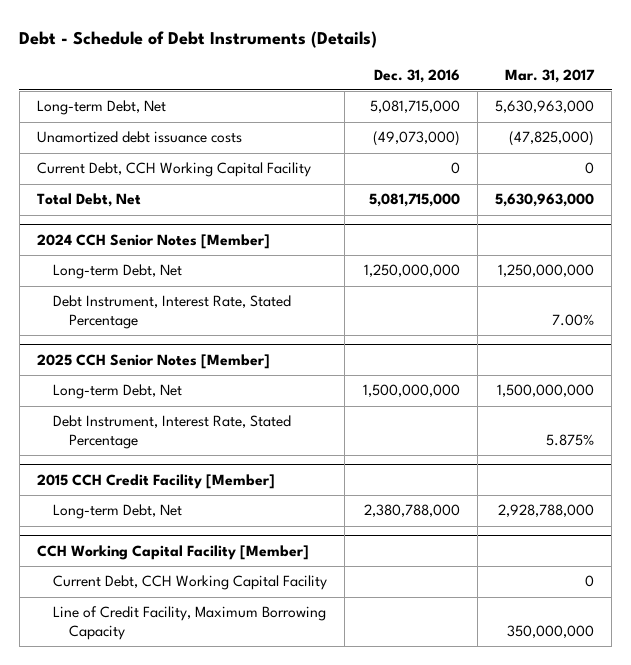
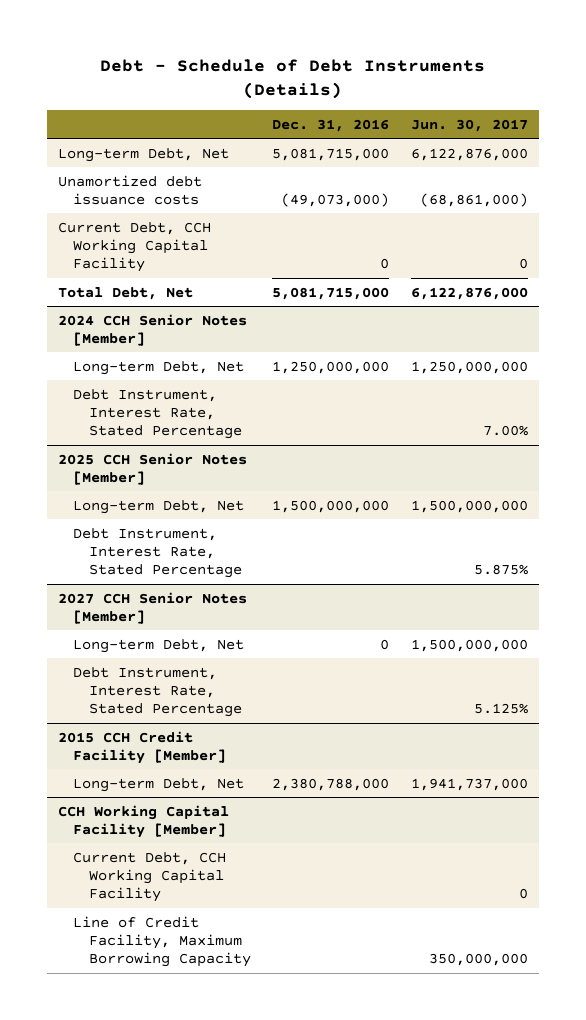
- | Dec. 31, 2016 | Mar. 31, 2017
+ | Dec. 31, 2016 | Jun. 30, 2017
+ 2027 CCH Senior Notes [Member]
+ Long-term Debt, Net | 0 | 1,500,000,000
+ Debt Instrument, Interest Rate, Stated Percentage | | 5.125%

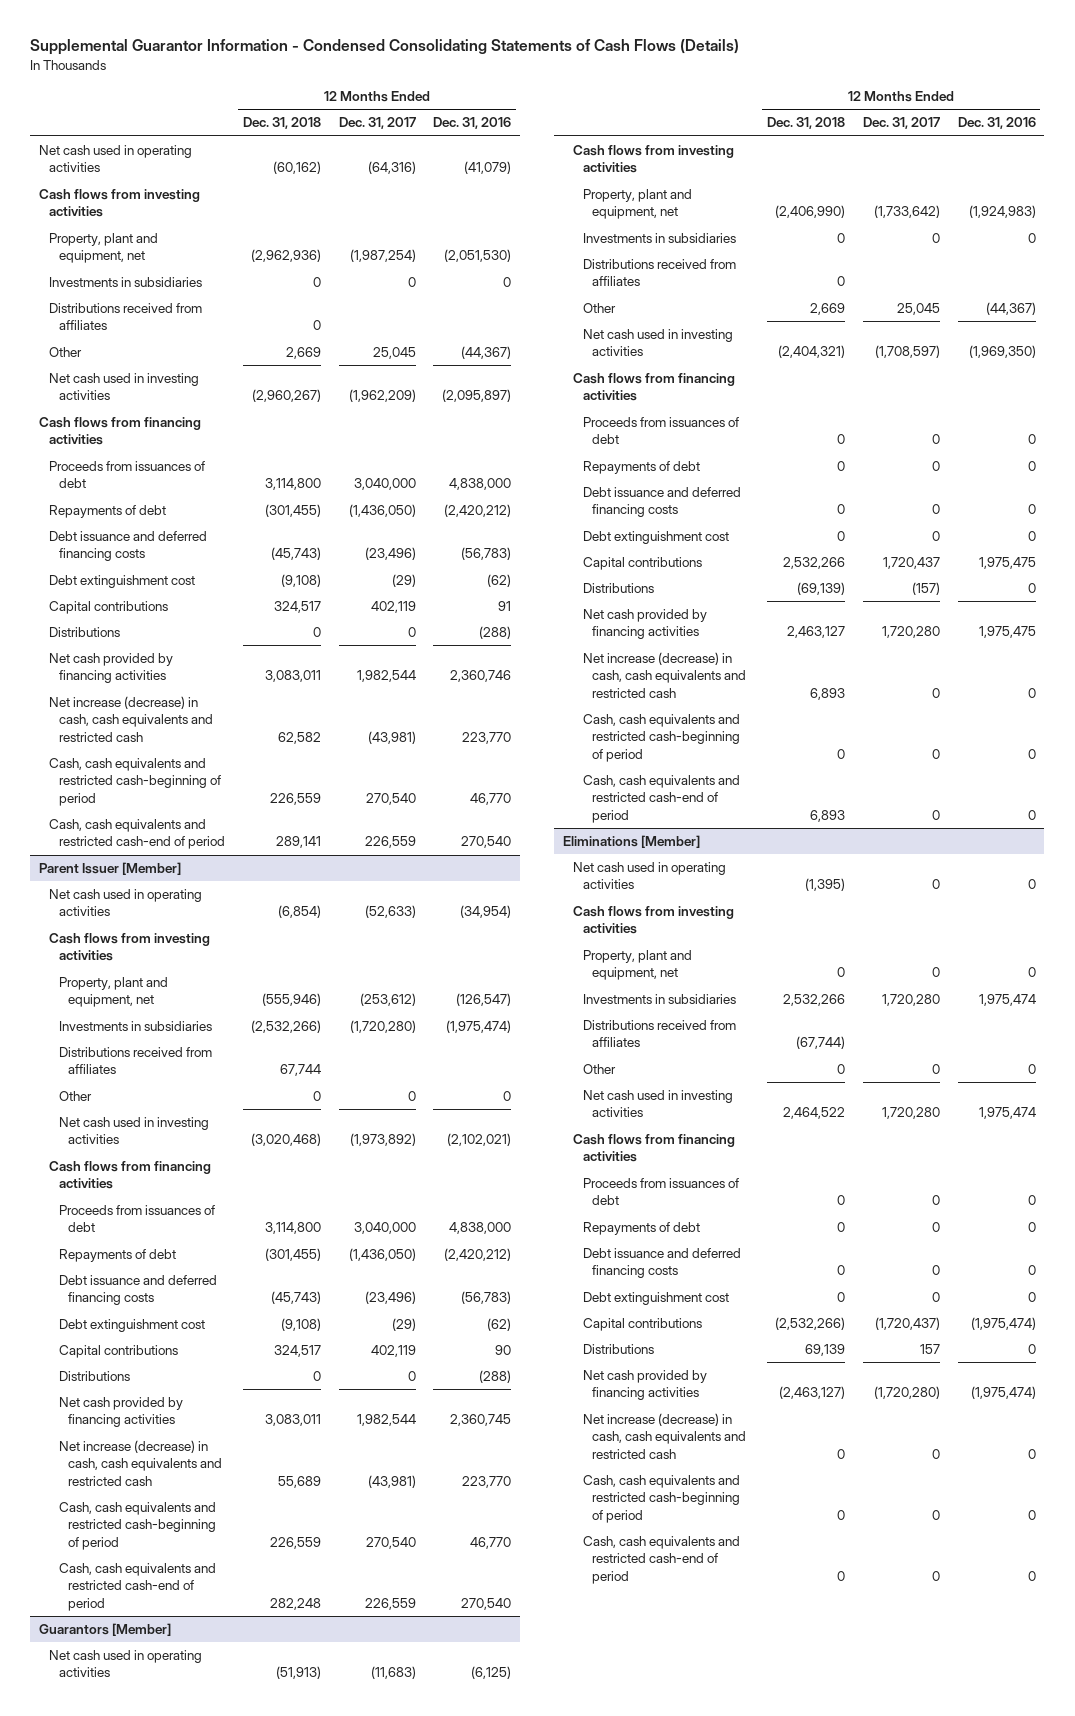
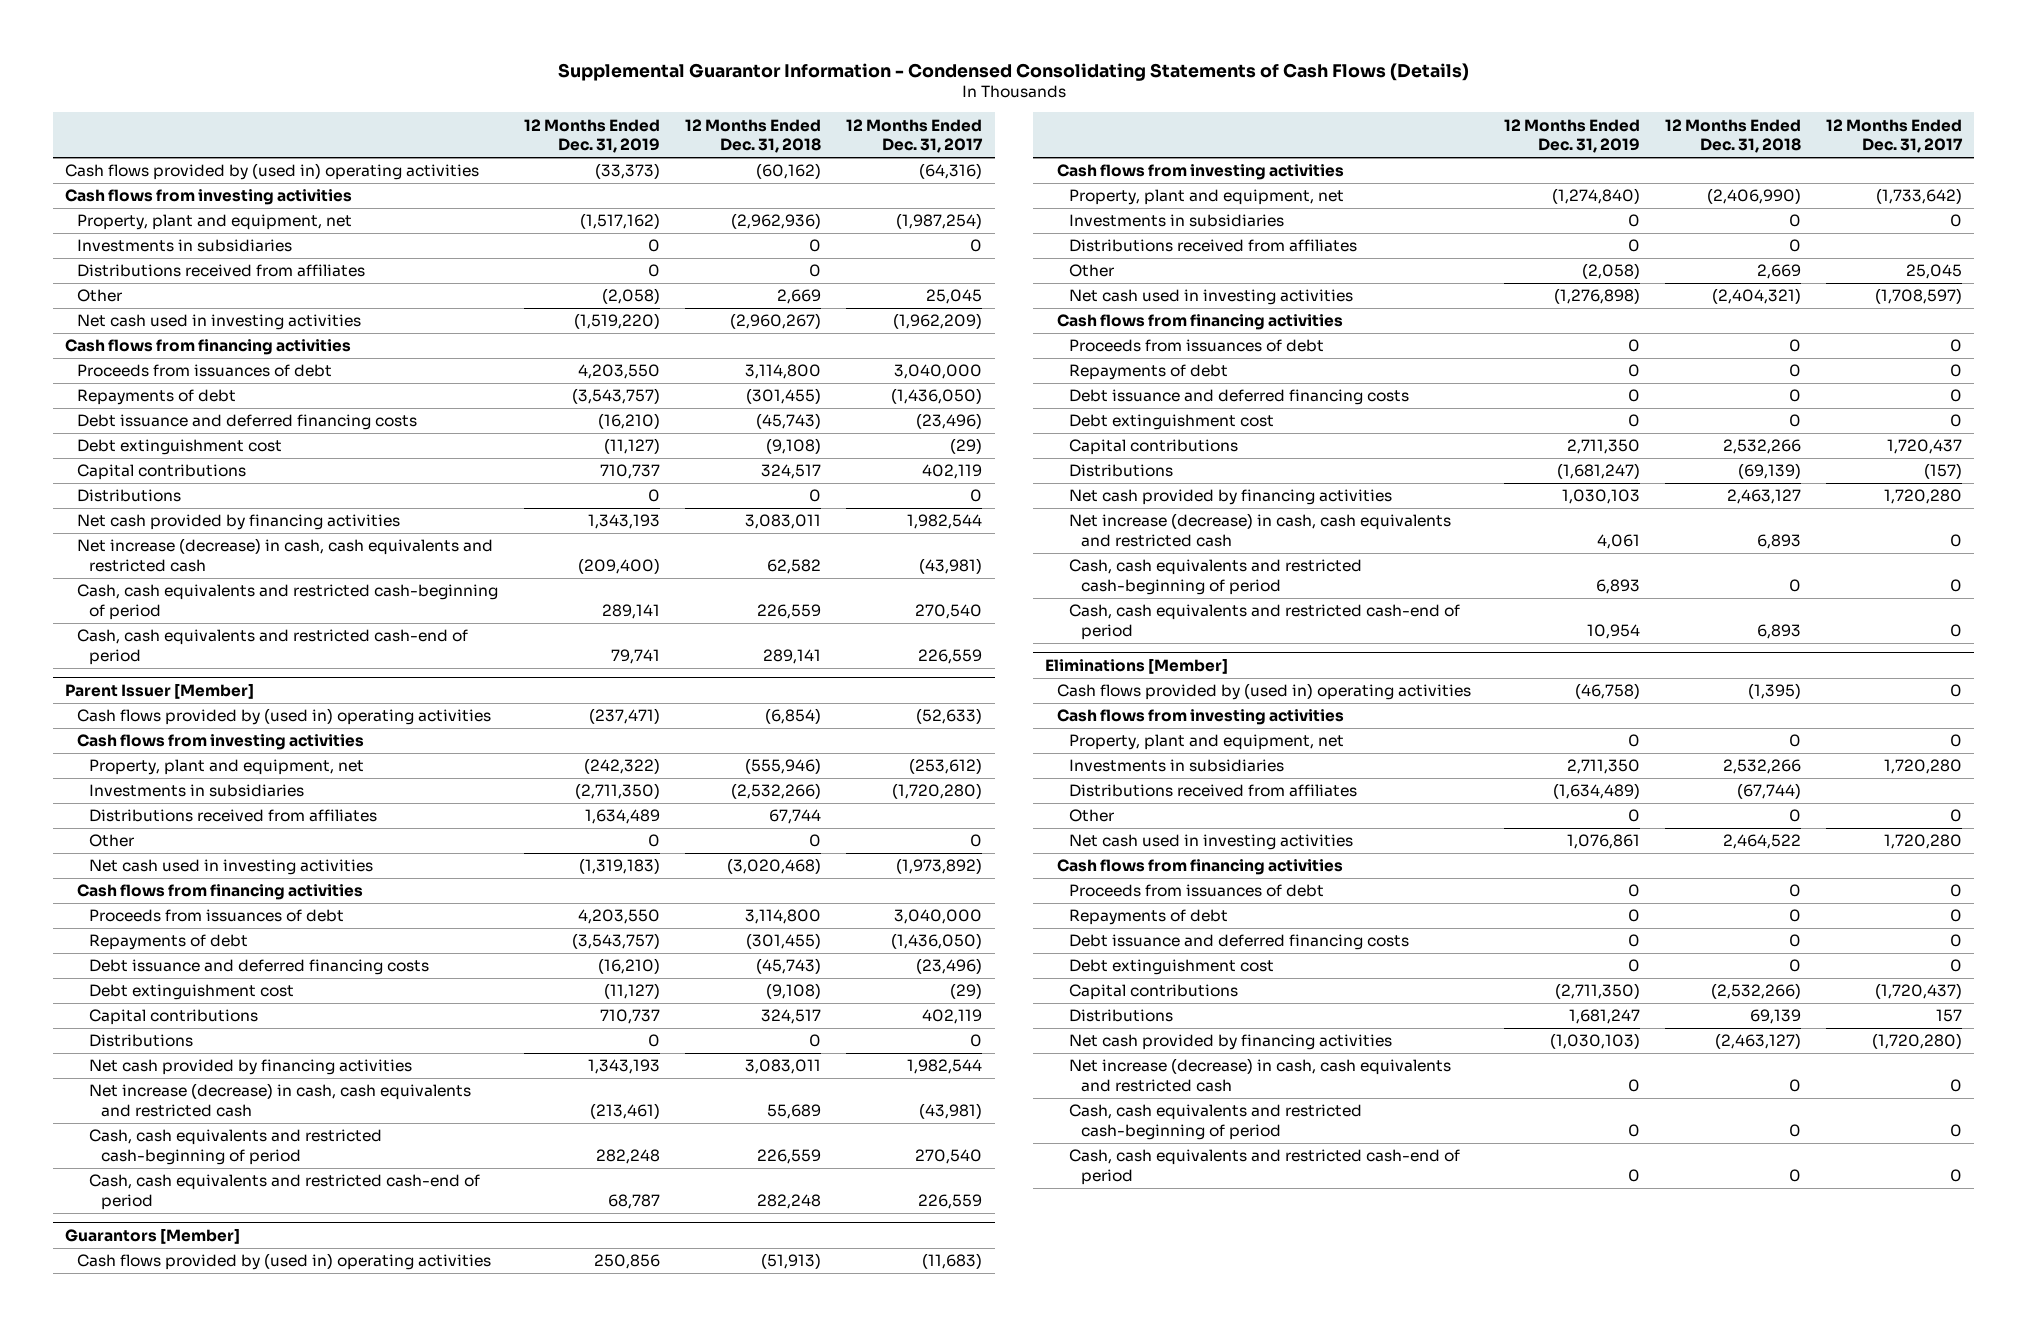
- | 12 Months Ended Dec. 31, 2018 | 12 Months Ended Dec. 31, 2017 | 12 Months Ended Dec. 31, 2016
+ | 12 Months Ended Dec. 31, 2019 | 12 Months Ended Dec. 31, 2018 | 12 Months Ended Dec. 31, 2017
- Net cash used in operating activities | (60,162) | (64,316) | (41,079)
+ Cash flows provided by (used in) operating activities | (33,373) | (60,162) | (64,316)
@ Parent Issuer [Member]
- Net cash used in operating activities | (6,854) | (52,633) | (34,954)
+ Cash flows provided by (used in) operating activities | (237,471) | (6,854) | (52,633)
@ Guarantors [Member]
- Net cash used in operating activities | (51,913) | (11,683) | (6,125)
+ Cash flows provided by (used in) operating activities | 250,856 | (51,913) | (11,683)
@ Eliminations [Member]
- Net cash used in operating activities | (1,395) | 0 | 0
+ Cash flows provided by (used in) operating activities | (46,758) | (1,395) | 0

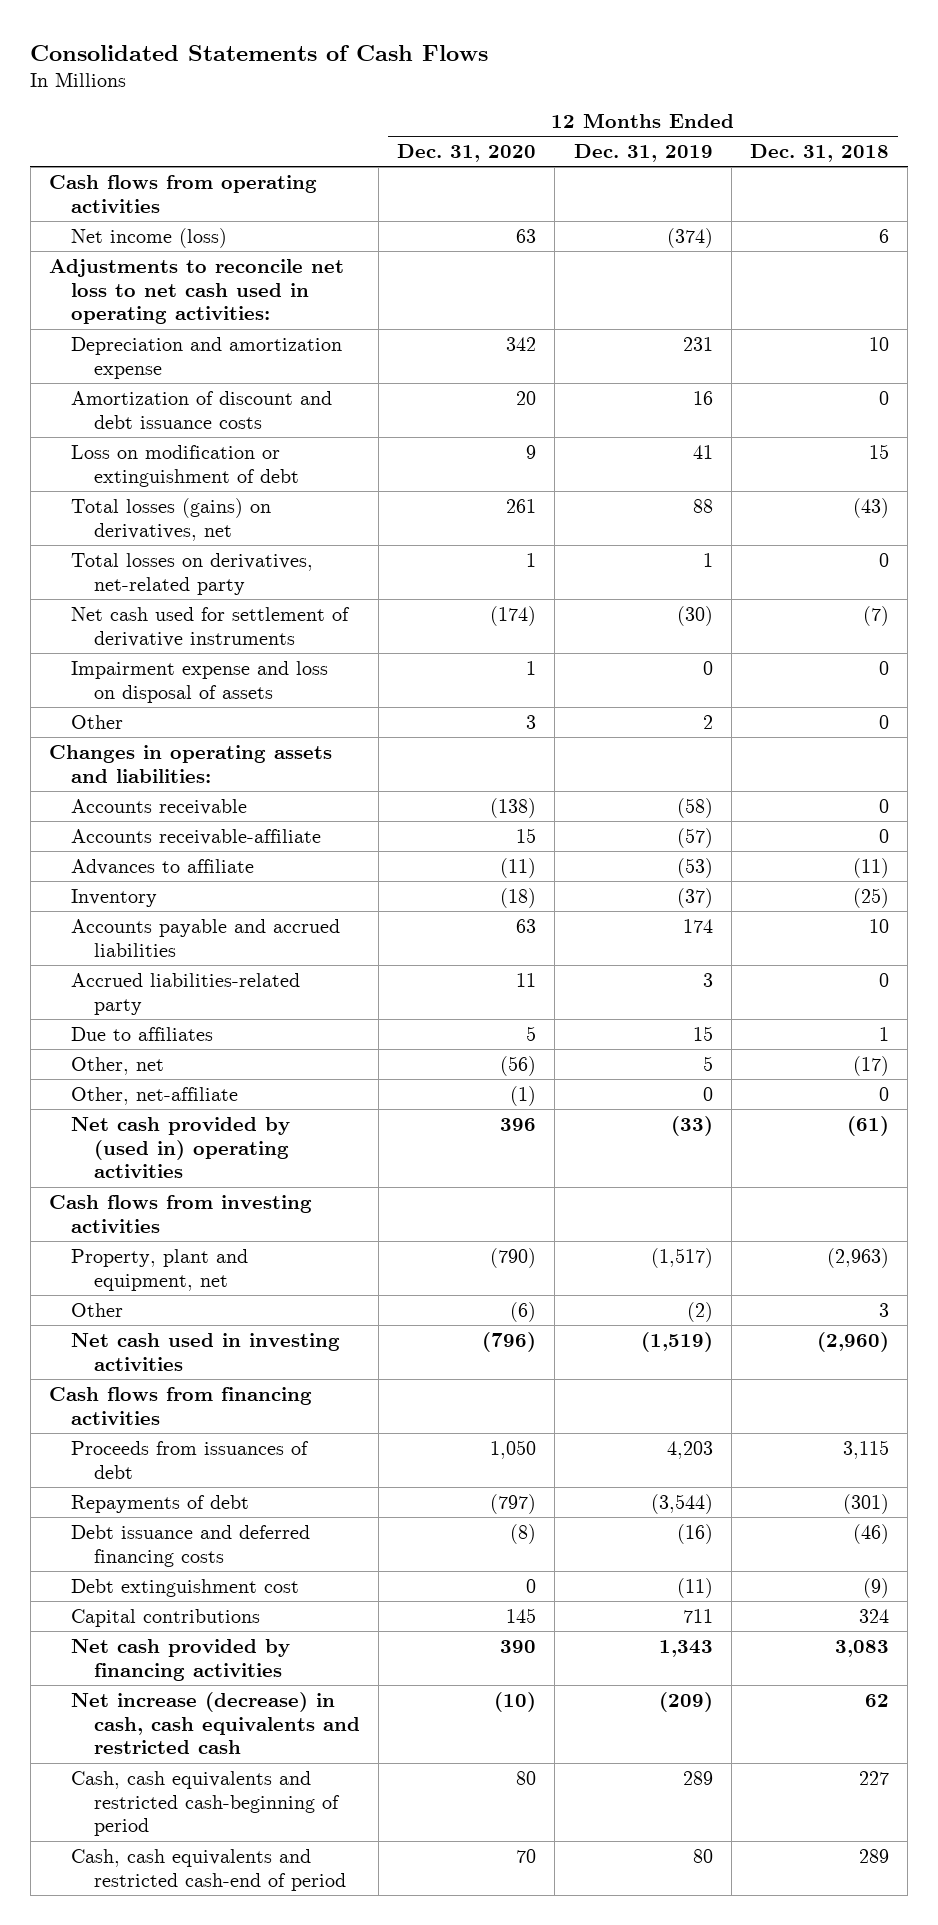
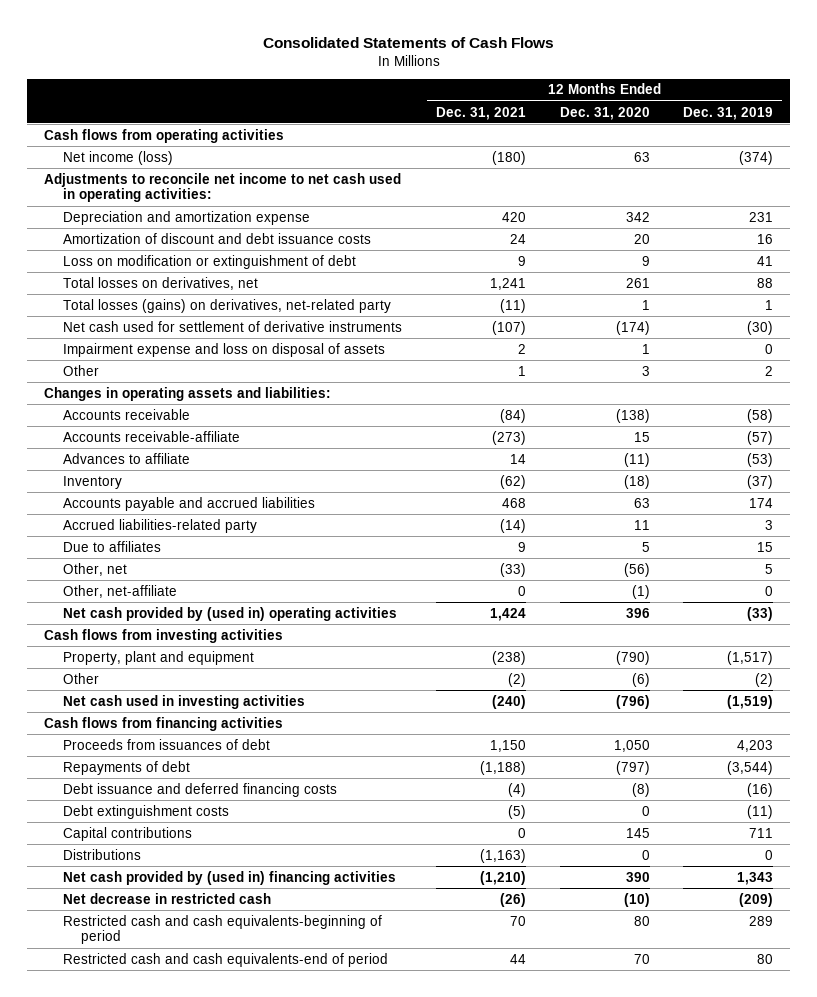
- | 12 Months Ended Dec. 31, 2020 | 12 Months Ended Dec. 31, 2019 | 12 Months Ended Dec. 31, 2018
+ | 12 Months Ended Dec. 31, 2021 | 12 Months Ended Dec. 31, 2020 | 12 Months Ended Dec. 31, 2019
- Adjustments to reconcile net loss to net cash used in operating activities:
+ Adjustments to reconcile net income to net cash used in operating activities:
- Total losses (gains) on derivatives, net | 261 | 88 | (43)
- Total losses on derivatives, net-related party | 1 | 1 | 0
+ Total losses on derivatives, net | 1,241 | 261 | 88
+ Total losses (gains) on derivatives, net-related party | (11) | 1 | 1
- Property, plant and equipment, net | (790) | (1,517) | (2,963)
+ Property, plant and equipment | (238) | (790) | (1,517)
- Debt extinguishment cost | 0 | (11) | (9)
+ Debt extinguishment costs | (5) | 0 | (11)
- Net cash provided by financing activities | 390 | 1,343 | 3,083
- Net increase (decrease) in cash, cash equivalents and restricted cash | (10) | (209) | 62
- Cash, cash equivalents and restricted cash-beginning of period | 80 | 289 | 227
- Cash, cash equivalents and restricted cash-end of period | 70 | 80 | 289
+ Distributions | (1,163) | 0 | 0
+ Net cash provided by (used in) financing activities | (1,210) | 390 | 1,343
+ Net decrease in restricted cash | (26) | (10) | (209)
+ Restricted cash and cash equivalents-beginning of period | 70 | 80 | 289
+ Restricted cash and cash equivalents-end of period | 44 | 70 | 80

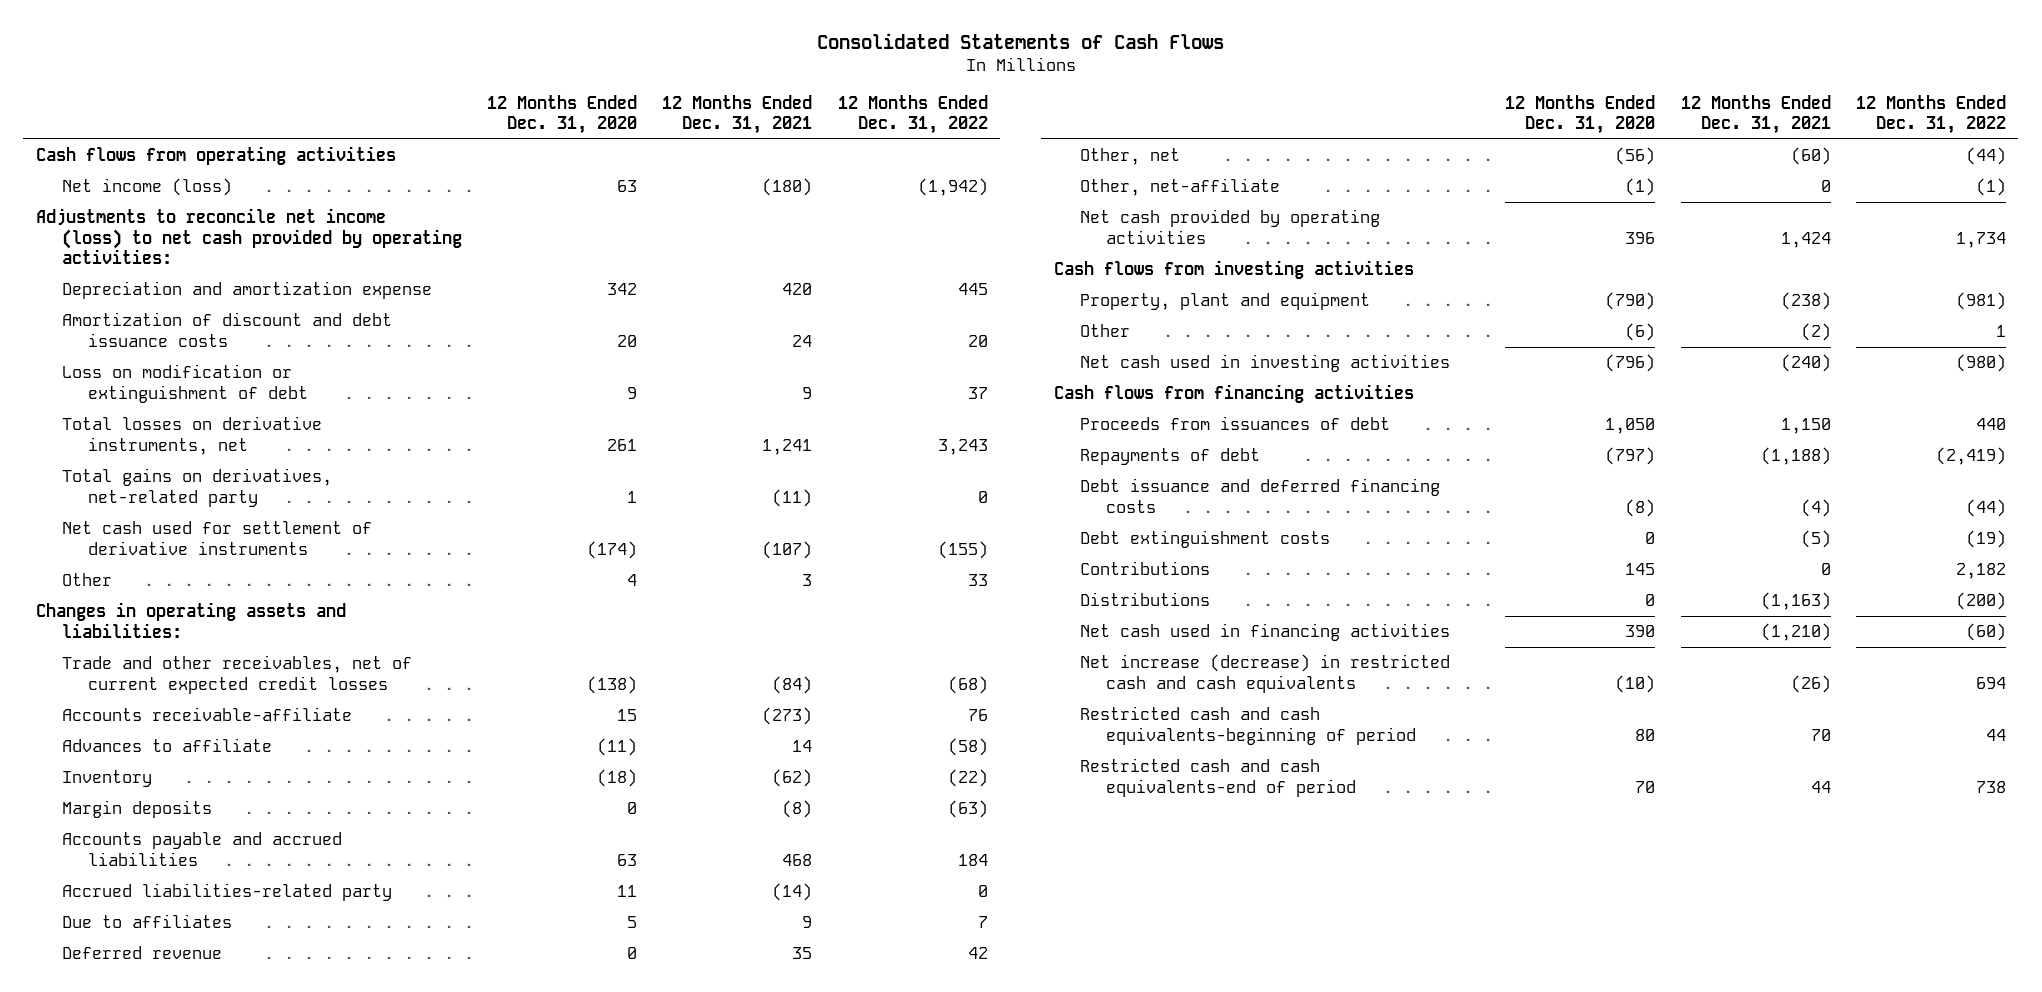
- | 12 Months Ended Dec. 31, 2021 | 12 Months Ended Dec. 31, 2020 | 12 Months Ended Dec. 31, 2019
+ | 12 Months Ended Dec. 31, 2020 | 12 Months Ended Dec. 31, 2021 | 12 Months Ended Dec. 31, 2022
- Adjustments to reconcile net income to net cash used in operating activities:
+ Adjustments to reconcile net income (loss) to net cash provided by operating activities:
- Total losses on derivatives, net | 1,241 | 261 | 88
- Total losses (gains) on derivatives, net-related party | (11) | 1 | 1
+ Total losses on derivative instruments, net | 261 | 1,241 | 3,243
+ Total gains on derivatives, net-related party | 1 | (11) | 0
- Impairment expense and loss on disposal of assets | 2 | 1 | 0
- Other | 1 | 3 | 2
+ Other | 4 | 3 | 33
- Accounts receivable | (84) | (138) | (58)
+ Trade and other receivables, net of current expected credit losses | (138) | (84) | (68)
+ Margin deposits | 0 | (8) | (63)
- Other, net | (33) | (56) | 5
+ Deferred revenue | 0 | 35 | 42
+ Other, net | (56) | (60) | (44)
- Net cash provided by (used in) operating activities | 1,424 | 396 | (33)
+ Net cash provided by operating activities | 396 | 1,424 | 1,734
- Capital contributions | 0 | 145 | 711
+ Contributions | 145 | 0 | 2,182
- Net cash provided by (used in) financing activities | (1,210) | 390 | 1,343
- Net decrease in restricted cash | (26) | (10) | (209)
+ Net cash used in financing activities | 390 | (1,210) | (60)
+ Net increase (decrease) in restricted cash and cash equivalents | (10) | (26) | 694

